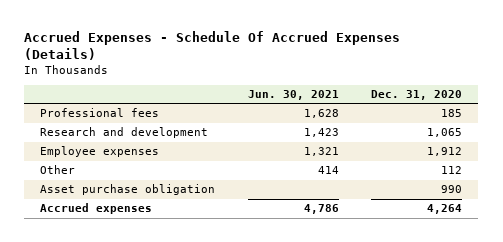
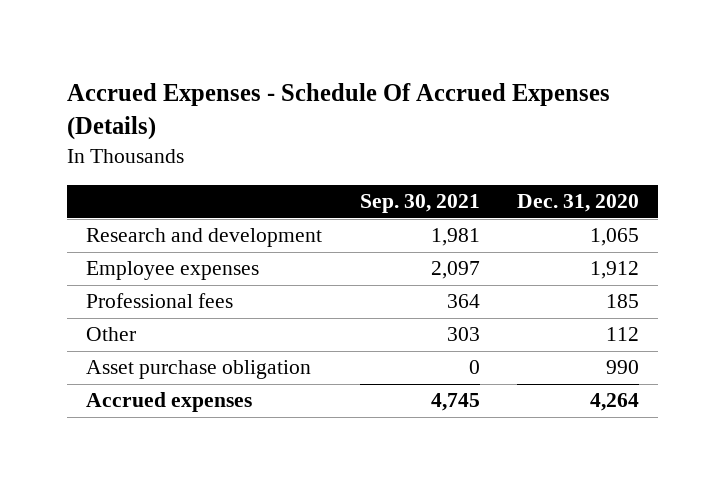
- | Jun. 30, 2021 | Dec. 31, 2020
+ | Sep. 30, 2021 | Dec. 31, 2020
moved down: Professional fees | 364 | 185

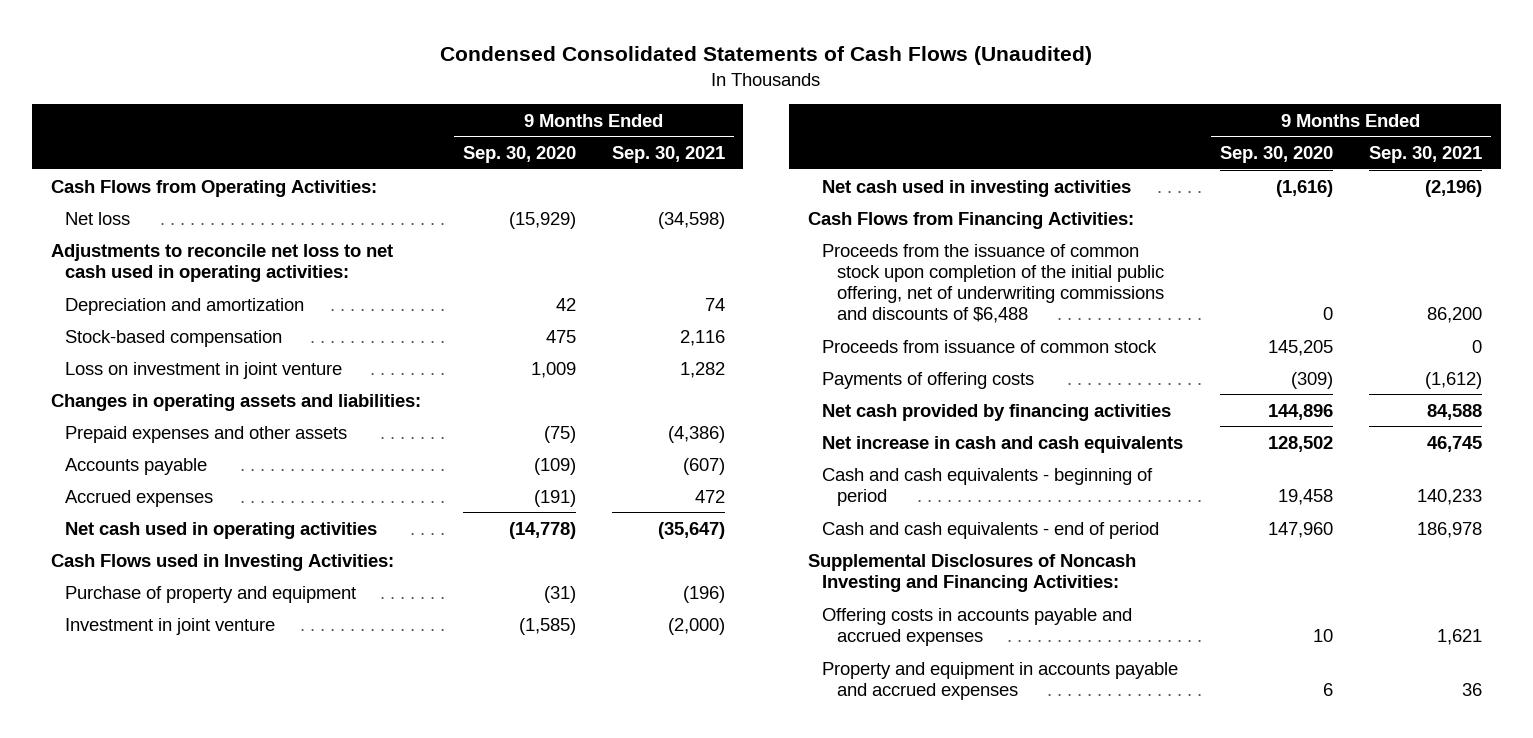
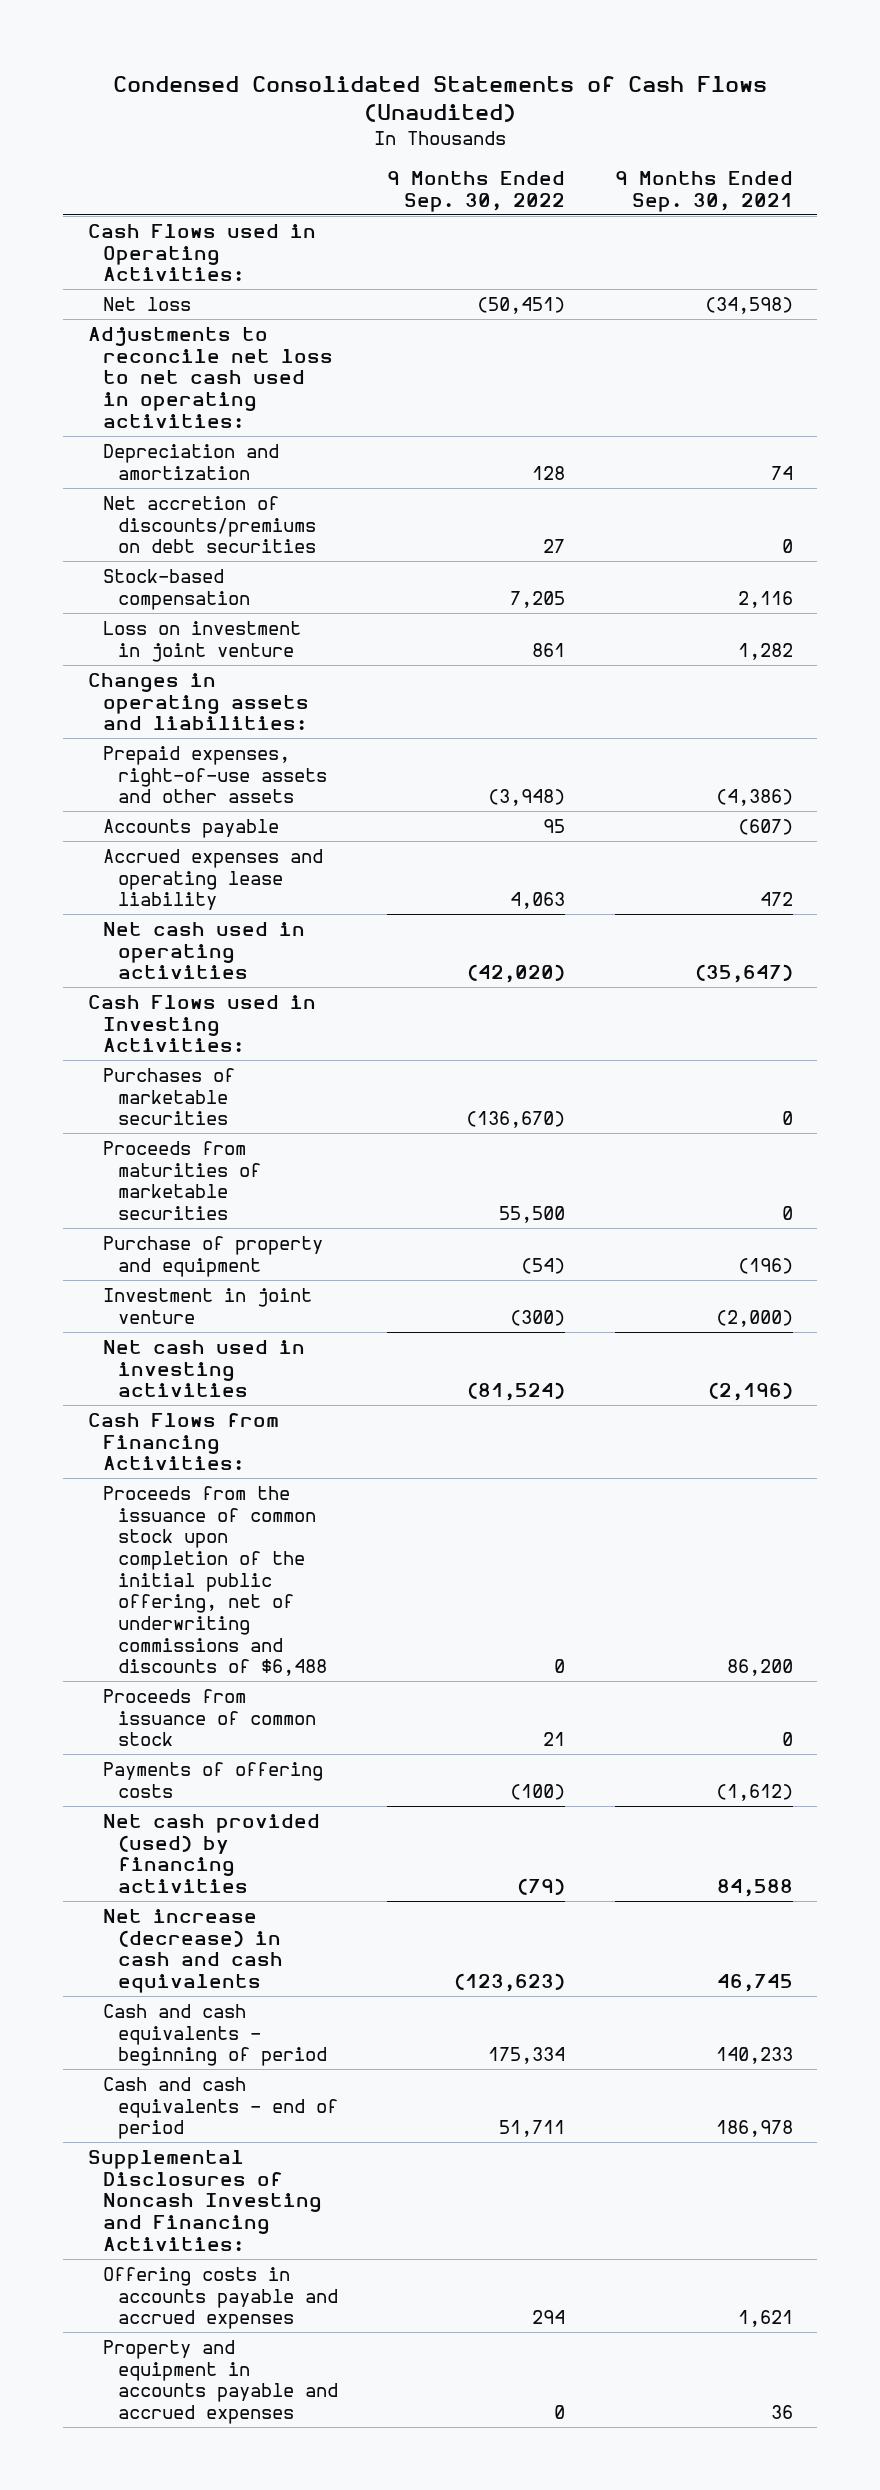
- | 9 Months Ended Sep. 30, 2020 | 9 Months Ended Sep. 30, 2021
+ | 9 Months Ended Sep. 30, 2022 | 9 Months Ended Sep. 30, 2021
- Cash Flows from Operating Activities:
+ Cash Flows used in Operating Activities:
+ Net accretion of discounts/premiums on debt securities | 27 | 0
- Prepaid expenses and other assets | (75) | (4,386)
+ Prepaid expenses, right-of-use assets and other assets | (3,948) | (4,386)
- Accrued expenses | (191) | 472
+ Accrued expenses and operating lease liability | 4,063 | 472
+ Purchases of marketable securities | (136,670) | 0
+ Proceeds from maturities of marketable securities | 55,500 | 0
- Net cash provided by financing activities | 144,896 | 84,588
- Net increase in cash and cash equivalents | 128,502 | 46,745
+ Net cash provided (used) by financing activities | (79) | 84,588
+ Net increase (decrease) in cash and cash equivalents | (123,623) | 46,745

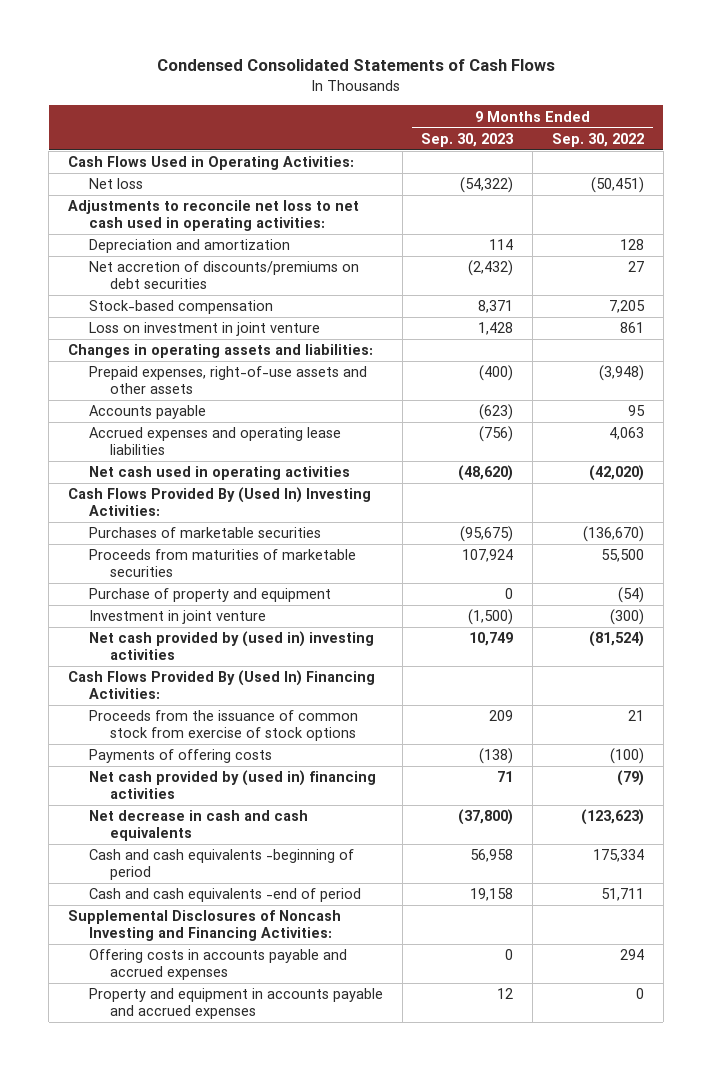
- Condensed Consolidated Statements of Cash Flows (Unaudited)
+ Condensed Consolidated Statements of Cash Flows
- | 9 Months Ended Sep. 30, 2022 | 9 Months Ended Sep. 30, 2021
+ | 9 Months Ended Sep. 30, 2023 | 9 Months Ended Sep. 30, 2022
- Cash Flows used in Operating Activities:
+ Cash Flows Used in Operating Activities:
- Accrued expenses and operating lease liability | 4,063 | 472
+ Accrued expenses and operating lease liabilities | (756) | 4,063
- Cash Flows used in Investing Activities:
+ Cash Flows Provided By (Used In) Investing Activities:
- Net cash used in investing activities | (81,524) | (2,196)
- Cash Flows from Financing Activities:
- Proceeds from the issuance of common stock upon completion of the initial public offering, net of underwriting commissions and discounts of $6,488 | 0 | 86,200
- Proceeds from issuance of common stock | 21 | 0
+ Net cash provided by (used in) investing activities | 10,749 | (81,524)
+ Cash Flows Provided By (Used In) Financing Activities:
+ Proceeds from the issuance of common stock from exercise of stock options | 209 | 21
- Net cash provided (used) by financing activities | (79) | 84,588
- Net increase (decrease) in cash and cash equivalents | (123,623) | 46,745
- Cash and cash equivalents - beginning of period | 175,334 | 140,233
- Cash and cash equivalents - end of period | 51,711 | 186,978
+ Net cash provided by (used in) financing activities | 71 | (79)
+ Net decrease in cash and cash equivalents | (37,800) | (123,623)
+ Cash and cash equivalents -beginning of period | 56,958 | 175,334
+ Cash and cash equivalents -end of period | 19,158 | 51,711

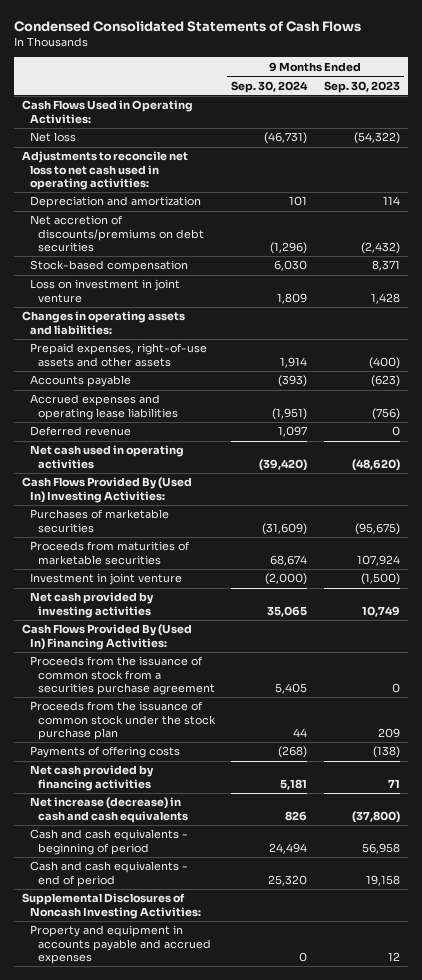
- | 9 Months Ended Sep. 30, 2023 | 9 Months Ended Sep. 30, 2022
+ | 9 Months Ended Sep. 30, 2024 | 9 Months Ended Sep. 30, 2023
+ Deferred revenue | 1,097 | 0
- Purchase of property and equipment | 0 | (54)
- Net cash provided by (used in) investing activities | 10,749 | (81,524)
+ Net cash provided by investing activities | 35,065 | 10,749
- Proceeds from the issuance of common stock from exercise of stock options | 209 | 21
+ Proceeds from the issuance of common stock from a securities purchase agreement | 5,405 | 0
+ Proceeds from the issuance of common stock under the stock purchase plan | 44 | 209
- Net cash provided by (used in) financing activities | 71 | (79)
- Net decrease in cash and cash equivalents | (37,800) | (123,623)
- Cash and cash equivalents -beginning of period | 56,958 | 175,334
- Cash and cash equivalents -end of period | 19,158 | 51,711
- Supplemental Disclosures of Noncash Investing and Financing Activities:
- Offering costs in accounts payable and accrued expenses | 0 | 294
+ Net cash provided by financing activities | 5,181 | 71
+ Net increase (decrease) in cash and cash equivalents | 826 | (37,800)
+ Cash and cash equivalents - beginning of period | 24,494 | 56,958
+ Cash and cash equivalents - end of period | 25,320 | 19,158
+ Supplemental Disclosures of Noncash Investing Activities:

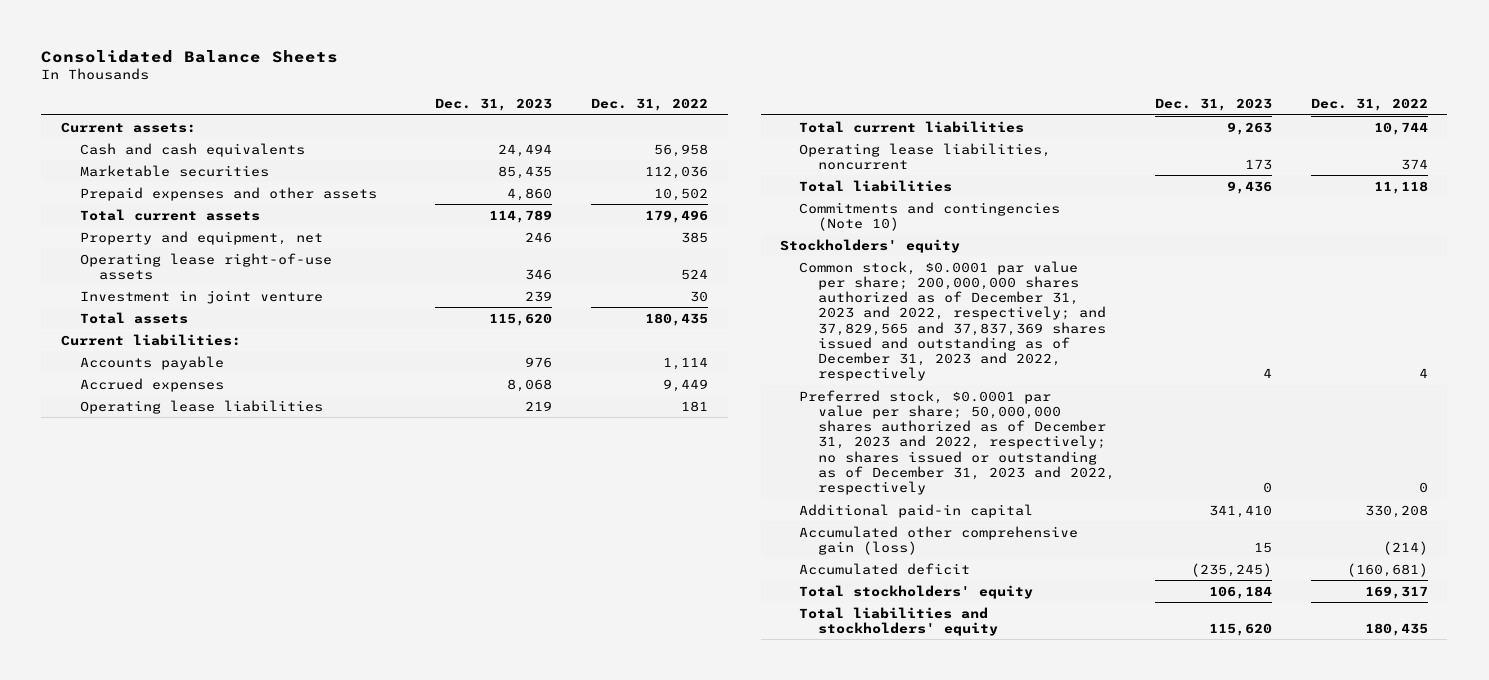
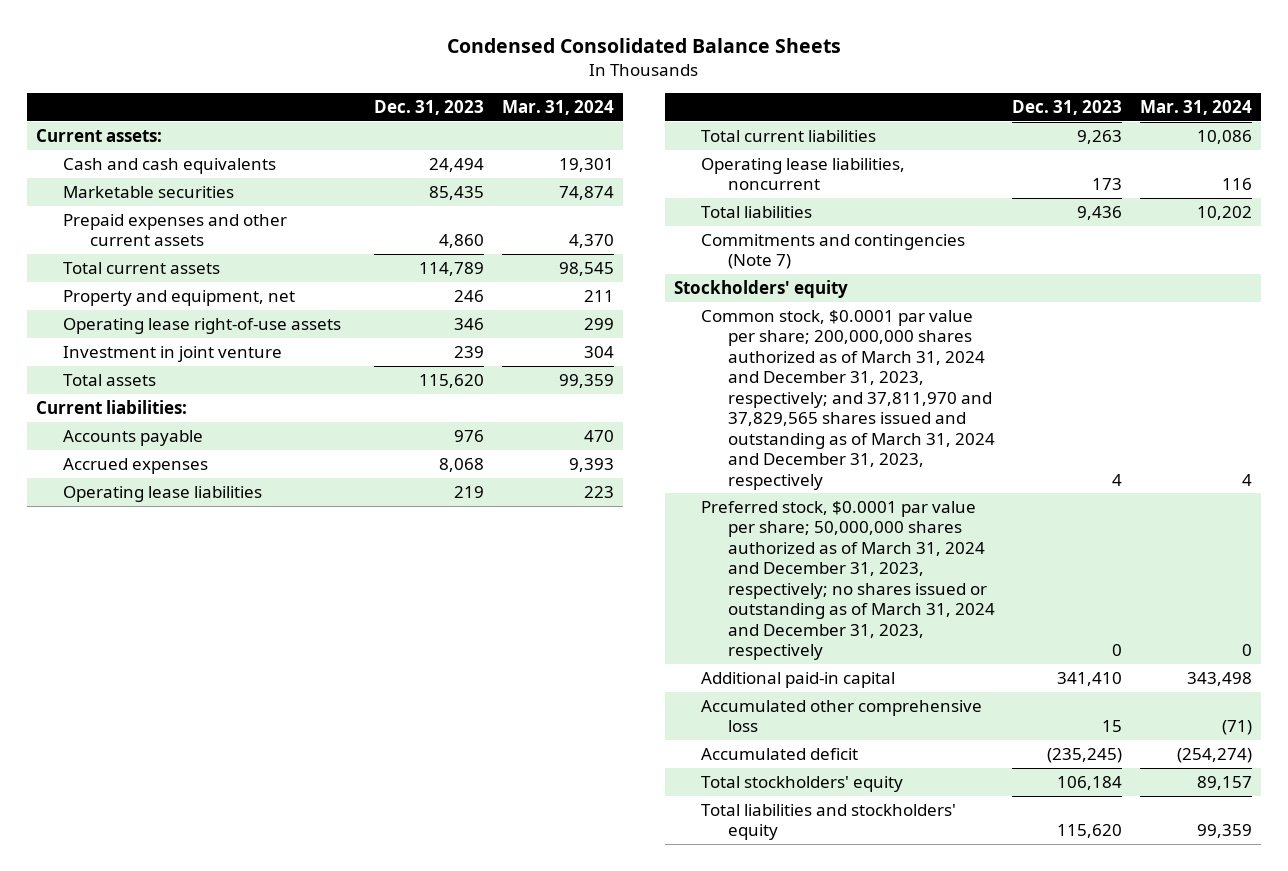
- Consolidated Balance Sheets
+ Condensed Consolidated Balance Sheets
- | Dec. 31, 2023 | Dec. 31, 2022
+ | Dec. 31, 2023 | Mar. 31, 2024
- Prepaid expenses and other assets | 4,860 | 10,502
+ Prepaid expenses and other current assets | 4,860 | 4,370
- Commitments and contingencies (Note 10)
+ Commitments and contingencies (Note 7)
- Common stock, $0.0001 par value per share; 200,000,000 shares authorized as of December 31, 2023 and 2022, respectively; and 37,829,565 and 37,837,369 shares issued and outstanding as of December 31, 2023 and 2022, respectively | 4 | 4
- Preferred stock, $0.0001 par value per share; 50,000,000 shares authorized as of December 31, 2023 and 2022, respectively; no shares issued or outstanding as of December 31, 2023 and 2022, respectively | 0 | 0
+ Common stock, $0.0001 par value per share; 200,000,000 shares authorized as of March 31, 2024 and December 31, 2023, respectively; and 37,811,970 and 37,829,565 shares issued and outstanding as of March 31, 2024 and December 31, 2023, respectively | 4 | 4
+ Preferred stock, $0.0001 par value per share; 50,000,000 shares authorized as of March 31, 2024 and December 31, 2023, respectively; no shares issued or outstanding as of March 31, 2024 and December 31, 2023, respectively | 0 | 0
- Accumulated other comprehensive gain (loss) | 15 | (214)
+ Accumulated other comprehensive loss | 15 | (71)

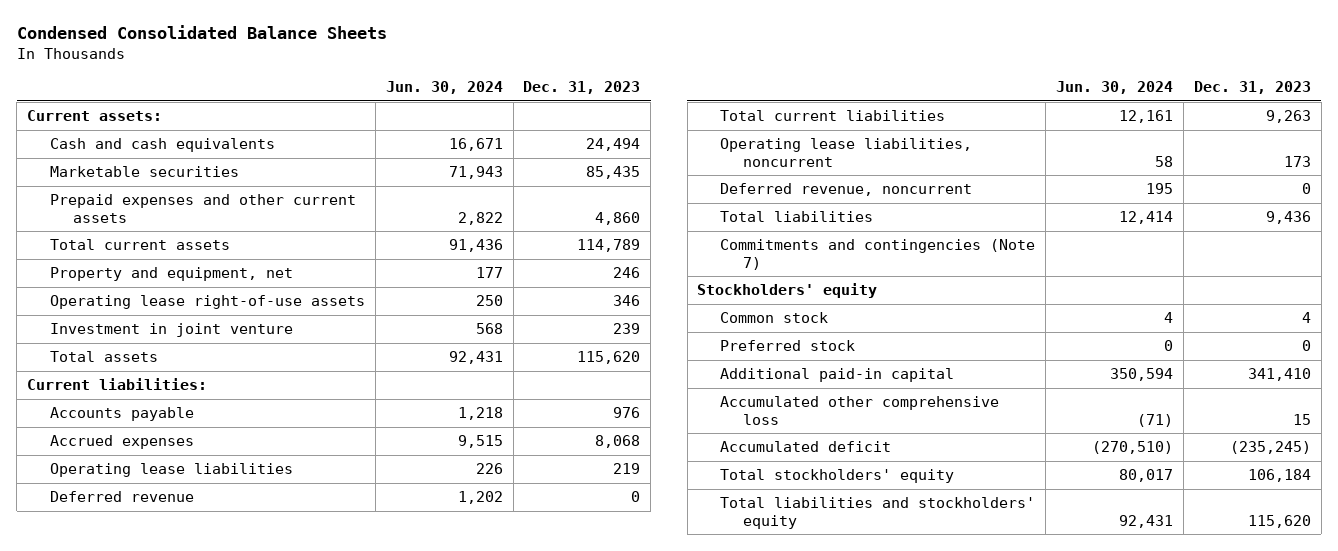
- | Dec. 31, 2023 | Mar. 31, 2024
+ | Jun. 30, 2024 | Dec. 31, 2023
+ Deferred revenue | 1,202 | 0
+ Deferred revenue, noncurrent | 195 | 0
- Common stock, $0.0001 par value per share; 200,000,000 shares authorized as of March 31, 2024 and December 31, 2023, respectively; and 37,811,970 and 37,829,565 shares issued and outstanding as of March 31, 2024 and December 31, 2023, respectively | 4 | 4
- Preferred stock, $0.0001 par value per share; 50,000,000 shares authorized as of March 31, 2024 and December 31, 2023, respectively; no shares issued or outstanding as of March 31, 2024 and December 31, 2023, respectively | 0 | 0
+ Common stock | 4 | 4
+ Preferred stock | 0 | 0

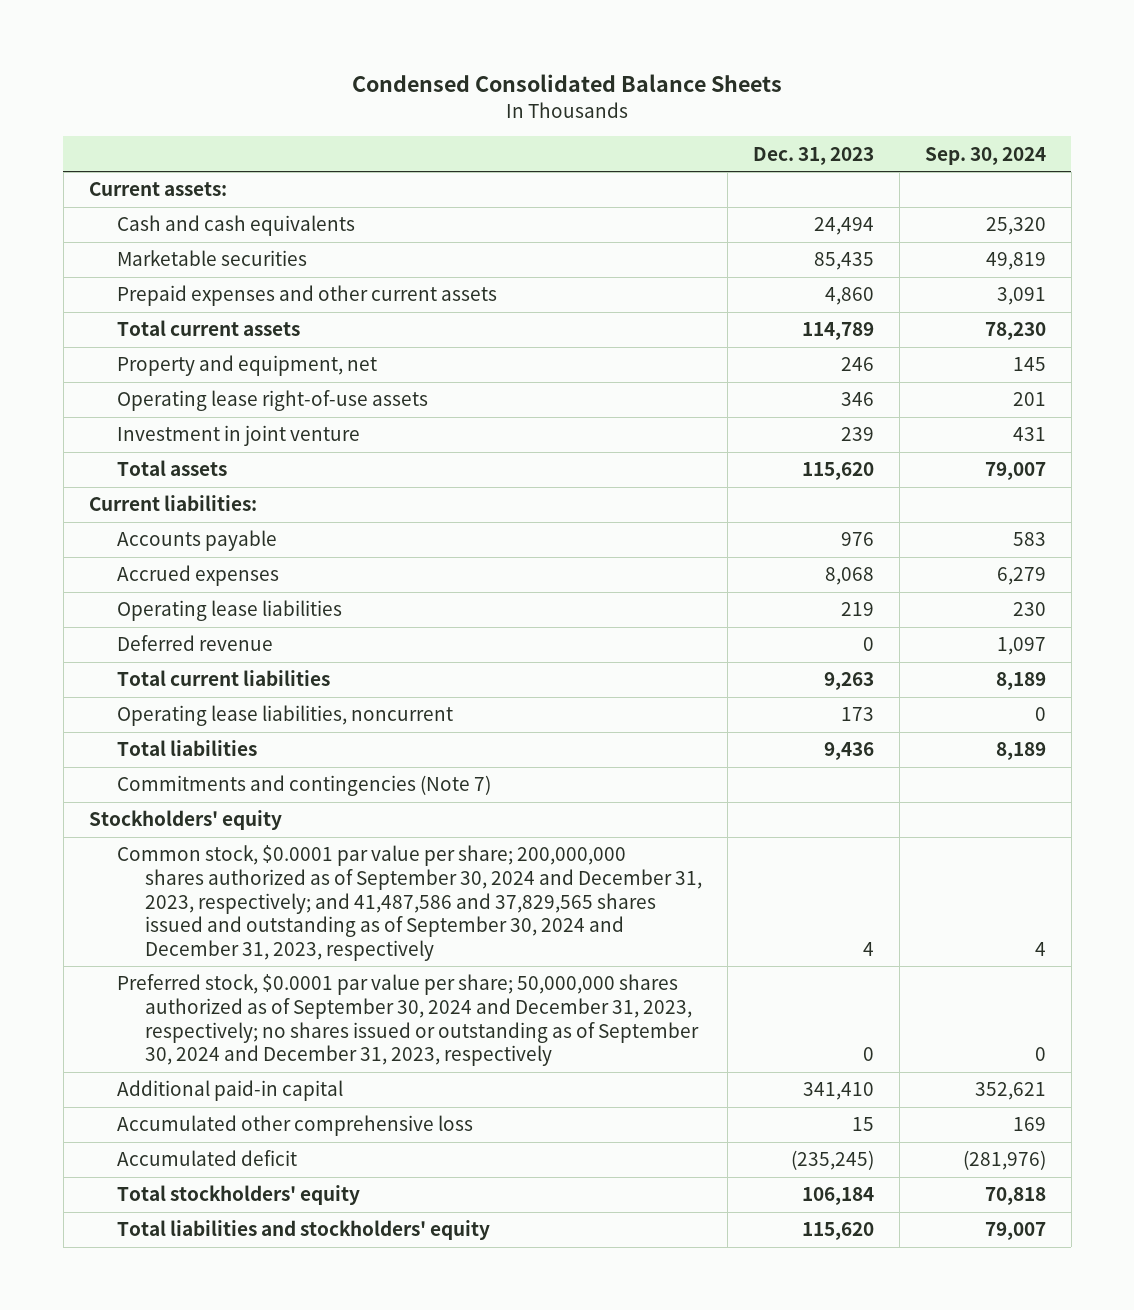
- | Jun. 30, 2024 | Dec. 31, 2023
+ | Dec. 31, 2023 | Sep. 30, 2024
- Deferred revenue, noncurrent | 195 | 0
- Common stock | 4 | 4
- Preferred stock | 0 | 0
+ Common stock, $0.0001 par value per share; 200,000,000 shares authorized as of September 30, 2024 and December 31, 2023, respectively; and 41,487,586 and 37,829,565 shares issued and outstanding as of September 30, 2024 and December 31, 2023, respectively | 4 | 4
+ Preferred stock, $0.0001 par value per share; 50,000,000 shares authorized as of September 30, 2024 and December 31, 2023, respectively; no shares issued or outstanding as of September 30, 2024 and December 31, 2023, respectively | 0 | 0

